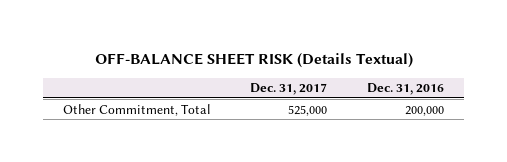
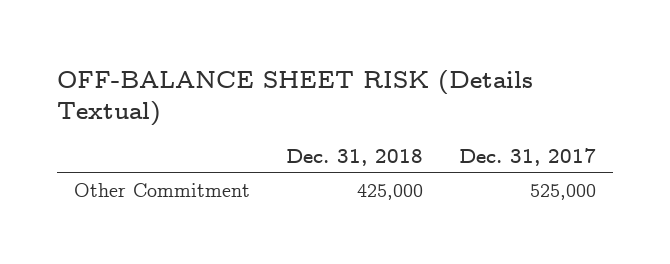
- | Dec. 31, 2017 | Dec. 31, 2016
+ | Dec. 31, 2018 | Dec. 31, 2017
- Other Commitment, Total | 525,000 | 200,000
+ Other Commitment | 425,000 | 525,000

